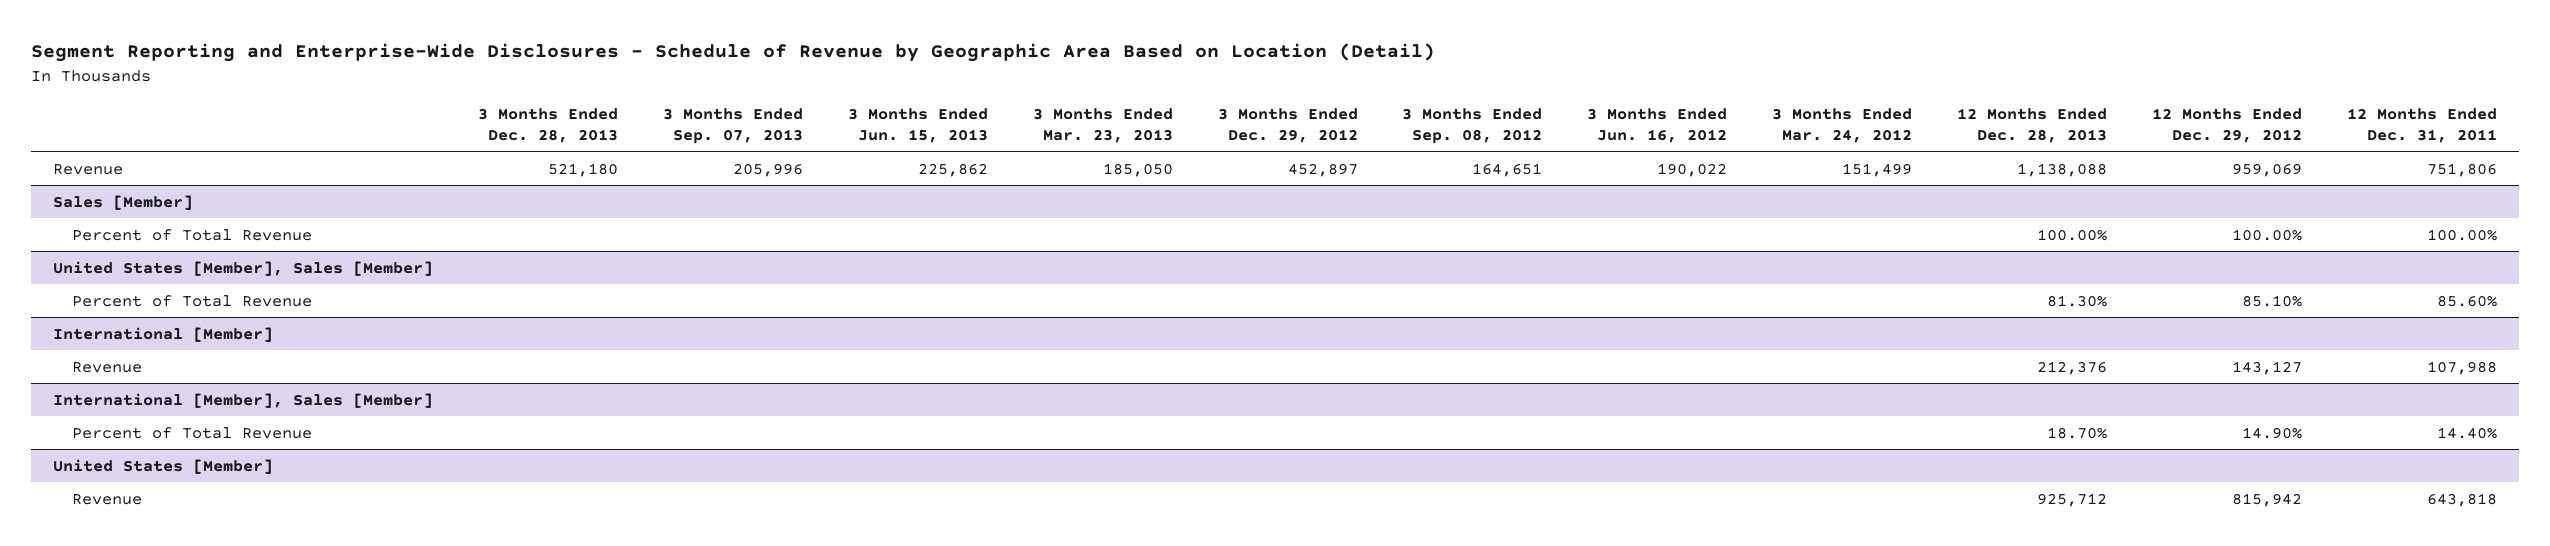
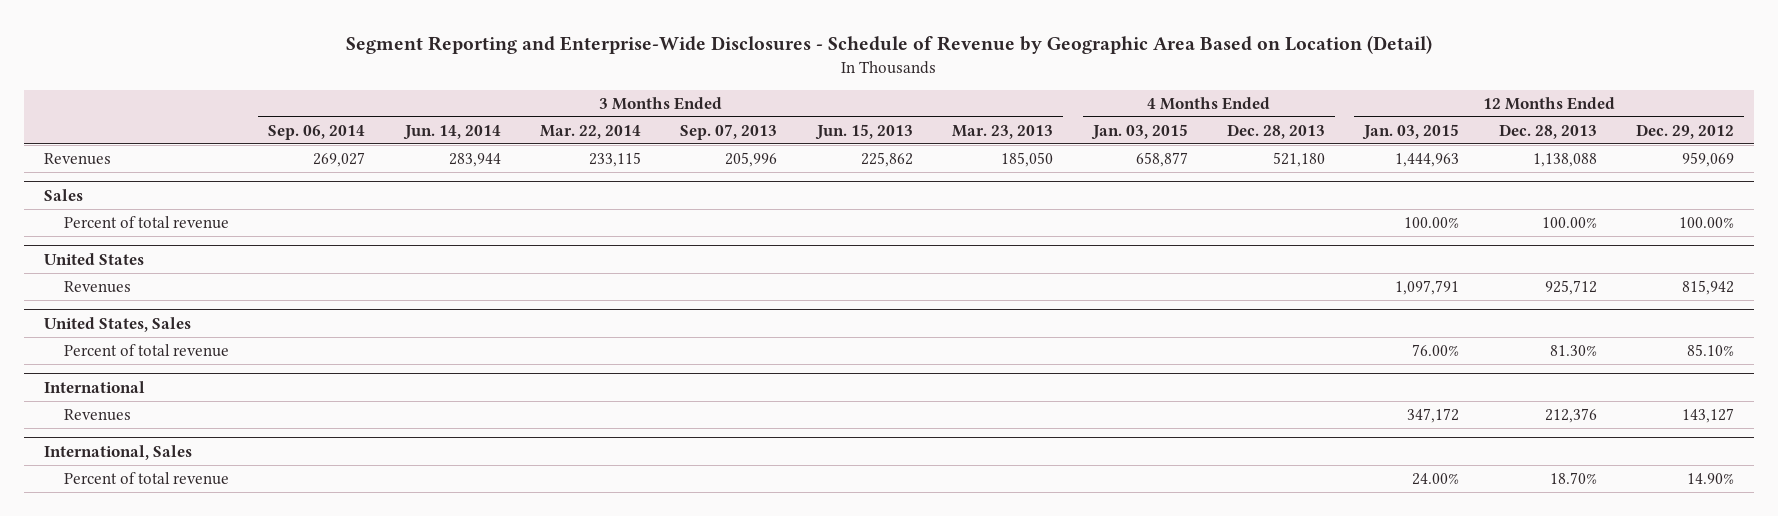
- | 3 Months Ended Dec. 28, 2013 | 3 Months Ended Sep. 07, 2013 | 3 Months Ended Jun. 15, 2013 | 3 Months Ended Mar. 23, 2013 | 3 Months Ended Dec. 29, 2012 | 3 Months Ended Sep. 08, 2012 | 3 Months Ended Jun. 16, 2012 | 3 Months Ended Mar. 24, 2012 | 12 Months Ended Dec. 28, 2013 | 12 Months Ended Dec. 29, 2012 | 12 Months Ended Dec. 31, 2011
+ | 3 Months Ended Sep. 06, 2014 | 3 Months Ended Jun. 14, 2014 | 3 Months Ended Mar. 22, 2014 | 3 Months Ended Sep. 07, 2013 | 3 Months Ended Jun. 15, 2013 | 3 Months Ended Mar. 23, 2013 | 4 Months Ended Jan. 03, 2015 | 4 Months Ended Dec. 28, 2013 | 12 Months Ended Jan. 03, 2015 | 12 Months Ended Dec. 28, 2013 | 12 Months Ended Dec. 29, 2012
- Revenue | 521,180 | 205,996 | 225,862 | 185,050 | 452,897 | 164,651 | 190,022 | 151,499 | 1,138,088 | 959,069 | 751,806
- Sales [Member]
- Percent of Total Revenue | | | | | | | | | 100.00% | 100.00% | 100.00%
- United States [Member], Sales [Member]
- Percent of Total Revenue | | | | | | | | | 81.30% | 85.10% | 85.60%
- International [Member]
- Revenue | | | | | | | | | 212,376 | 143,127 | 107,988
- International [Member], Sales [Member]
- Percent of Total Revenue | | | | | | | | | 18.70% | 14.90% | 14.40%
- United States [Member]
- Revenue | | | | | | | | | 925,712 | 815,942 | 643,818
+ Revenues | 269,027 | 283,944 | 233,115 | 205,996 | 225,862 | 185,050 | 658,877 | 521,180 | 1,444,963 | 1,138,088 | 959,069
+ Sales
+ Percent of total revenue | | | | | | | | | 100.00% | 100.00% | 100.00%
+ United States
+ Revenues | | | | | | | | | 1,097,791 | 925,712 | 815,942
+ United States, Sales
+ Percent of total revenue | | | | | | | | | 76.00% | 81.30% | 85.10%
+ International
+ Revenues | | | | | | | | | 347,172 | 212,376 | 143,127
+ International, Sales
+ Percent of total revenue | | | | | | | | | 24.00% | 18.70% | 14.90%

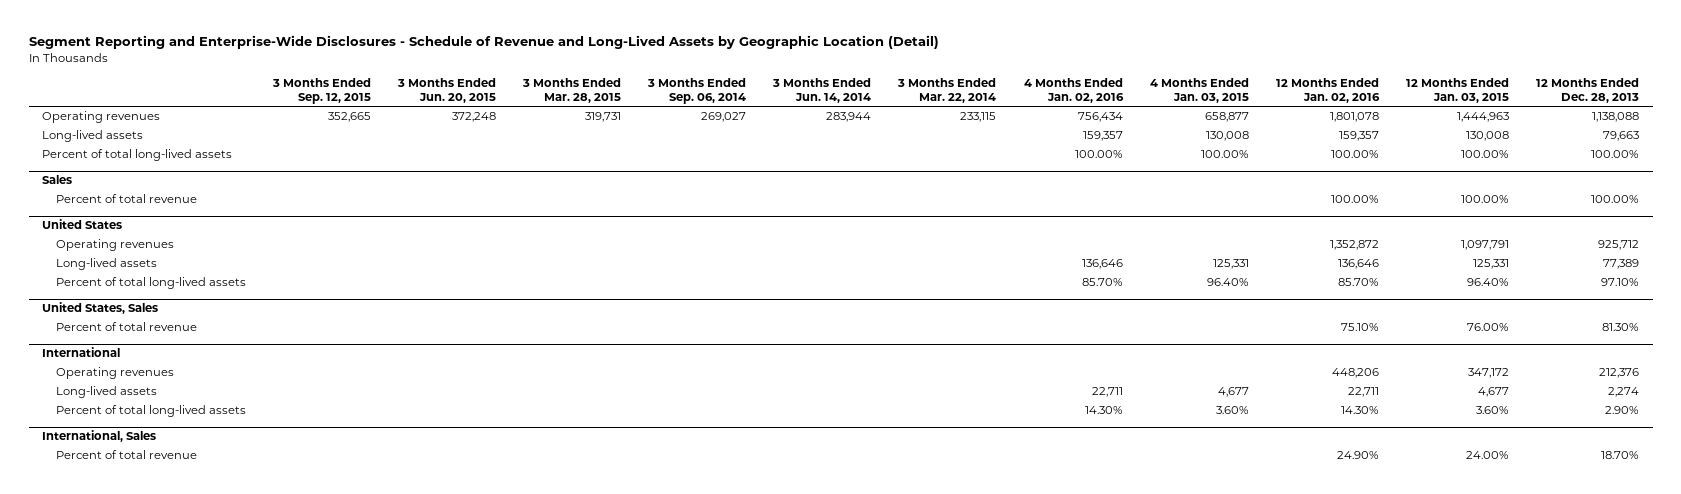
- Segment Reporting and Enterprise-Wide Disclosures - Schedule of Revenue by Geographic Area Based on Location (Detail)
+ Segment Reporting and Enterprise-Wide Disclosures - Schedule of Revenue and Long-Lived Assets by Geographic Location (Detail)
- | 3 Months Ended Sep. 06, 2014 | 3 Months Ended Jun. 14, 2014 | 3 Months Ended Mar. 22, 2014 | 3 Months Ended Sep. 07, 2013 | 3 Months Ended Jun. 15, 2013 | 3 Months Ended Mar. 23, 2013 | 4 Months Ended Jan. 03, 2015 | 4 Months Ended Dec. 28, 2013 | 12 Months Ended Jan. 03, 2015 | 12 Months Ended Dec. 28, 2013 | 12 Months Ended Dec. 29, 2012
+ | 3 Months Ended Sep. 12, 2015 | 3 Months Ended Jun. 20, 2015 | 3 Months Ended Mar. 28, 2015 | 3 Months Ended Sep. 06, 2014 | 3 Months Ended Jun. 14, 2014 | 3 Months Ended Mar. 22, 2014 | 4 Months Ended Jan. 02, 2016 | 4 Months Ended Jan. 03, 2015 | 12 Months Ended Jan. 02, 2016 | 12 Months Ended Jan. 03, 2015 | 12 Months Ended Dec. 28, 2013
- Revenues | 269,027 | 283,944 | 233,115 | 205,996 | 225,862 | 185,050 | 658,877 | 521,180 | 1,444,963 | 1,138,088 | 959,069
+ Operating revenues | 352,665 | 372,248 | 319,731 | 269,027 | 283,944 | 233,115 | 756,434 | 658,877 | 1,801,078 | 1,444,963 | 1,138,088
+ Long-lived assets | | | | | | | 159,357 | 130,008 | 159,357 | 130,008 | 79,663
+ Percent of total long-lived assets | | | | | | | 100.00% | 100.00% | 100.00% | 100.00% | 100.00%
@ United States
- Revenues | | | | | | | | | 1,097,791 | 925,712 | 815,942
+ Operating revenues | | | | | | | | | 1,352,872 | 1,097,791 | 925,712
+ Long-lived assets | | | | | | | 136,646 | 125,331 | 136,646 | 125,331 | 77,389
+ Percent of total long-lived assets | | | | | | | 85.70% | 96.40% | 85.70% | 96.40% | 97.10%
@ International
- Revenues | | | | | | | | | 347,172 | 212,376 | 143,127
+ Operating revenues | | | | | | | | | 448,206 | 347,172 | 212,376
+ Long-lived assets | | | | | | | 22,711 | 4,677 | 22,711 | 4,677 | 2,274
+ Percent of total long-lived assets | | | | | | | 14.30% | 3.60% | 14.30% | 3.60% | 2.90%

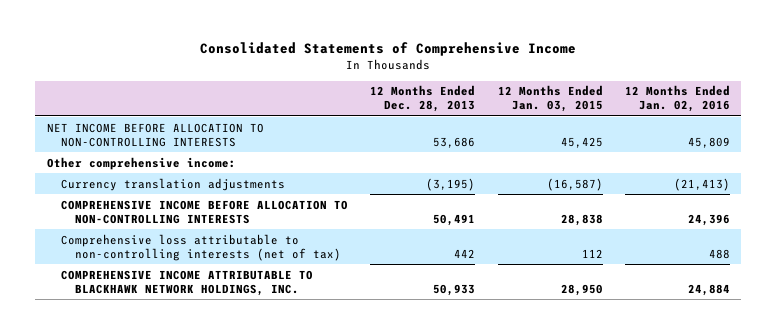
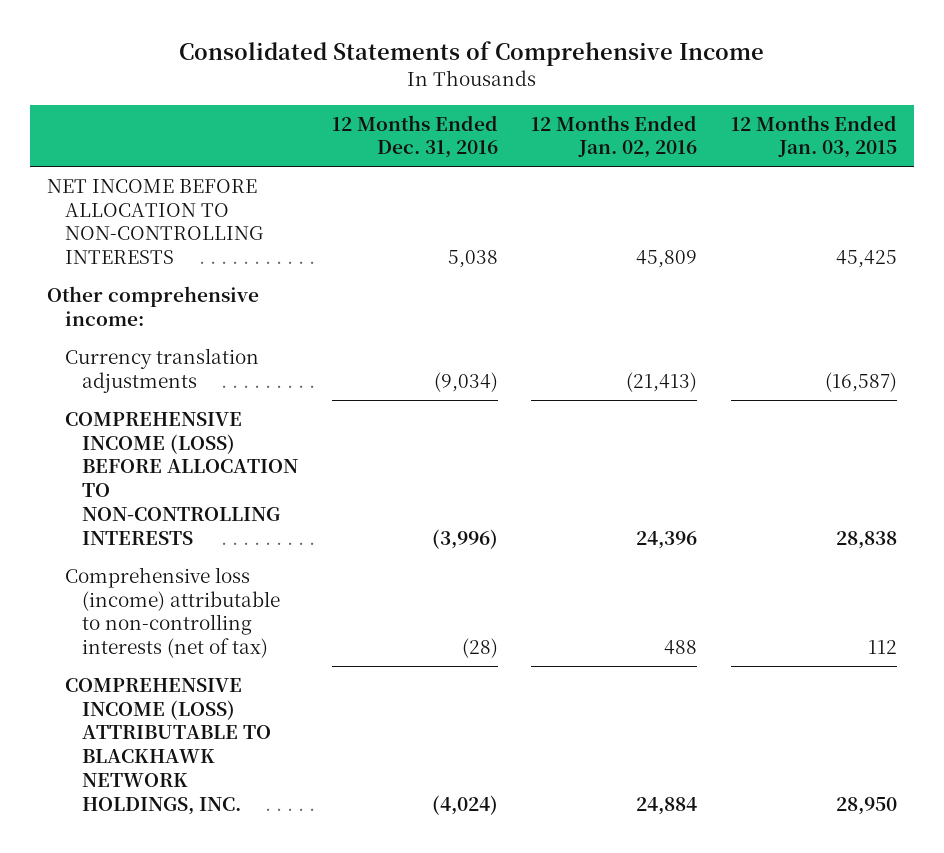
- | 12 Months Ended Dec. 28, 2013 | 12 Months Ended Jan. 03, 2015 | 12 Months Ended Jan. 02, 2016
+ | 12 Months Ended Dec. 31, 2016 | 12 Months Ended Jan. 02, 2016 | 12 Months Ended Jan. 03, 2015
- COMPREHENSIVE INCOME BEFORE ALLOCATION TO NON-CONTROLLING INTERESTS | 50,491 | 28,838 | 24,396
- Comprehensive loss attributable to non-controlling interests (net of tax) | 442 | 112 | 488
- COMPREHENSIVE INCOME ATTRIBUTABLE TO BLACKHAWK NETWORK HOLDINGS, INC. | 50,933 | 28,950 | 24,884
+ COMPREHENSIVE INCOME (LOSS) BEFORE ALLOCATION TO NON-CONTROLLING INTERESTS | (3,996) | 24,396 | 28,838
+ Comprehensive loss (income) attributable to non-controlling interests (net of tax) | (28) | 488 | 112
+ COMPREHENSIVE INCOME (LOSS) ATTRIBUTABLE TO BLACKHAWK NETWORK HOLDINGS, INC. | (4,024) | 24,884 | 28,950

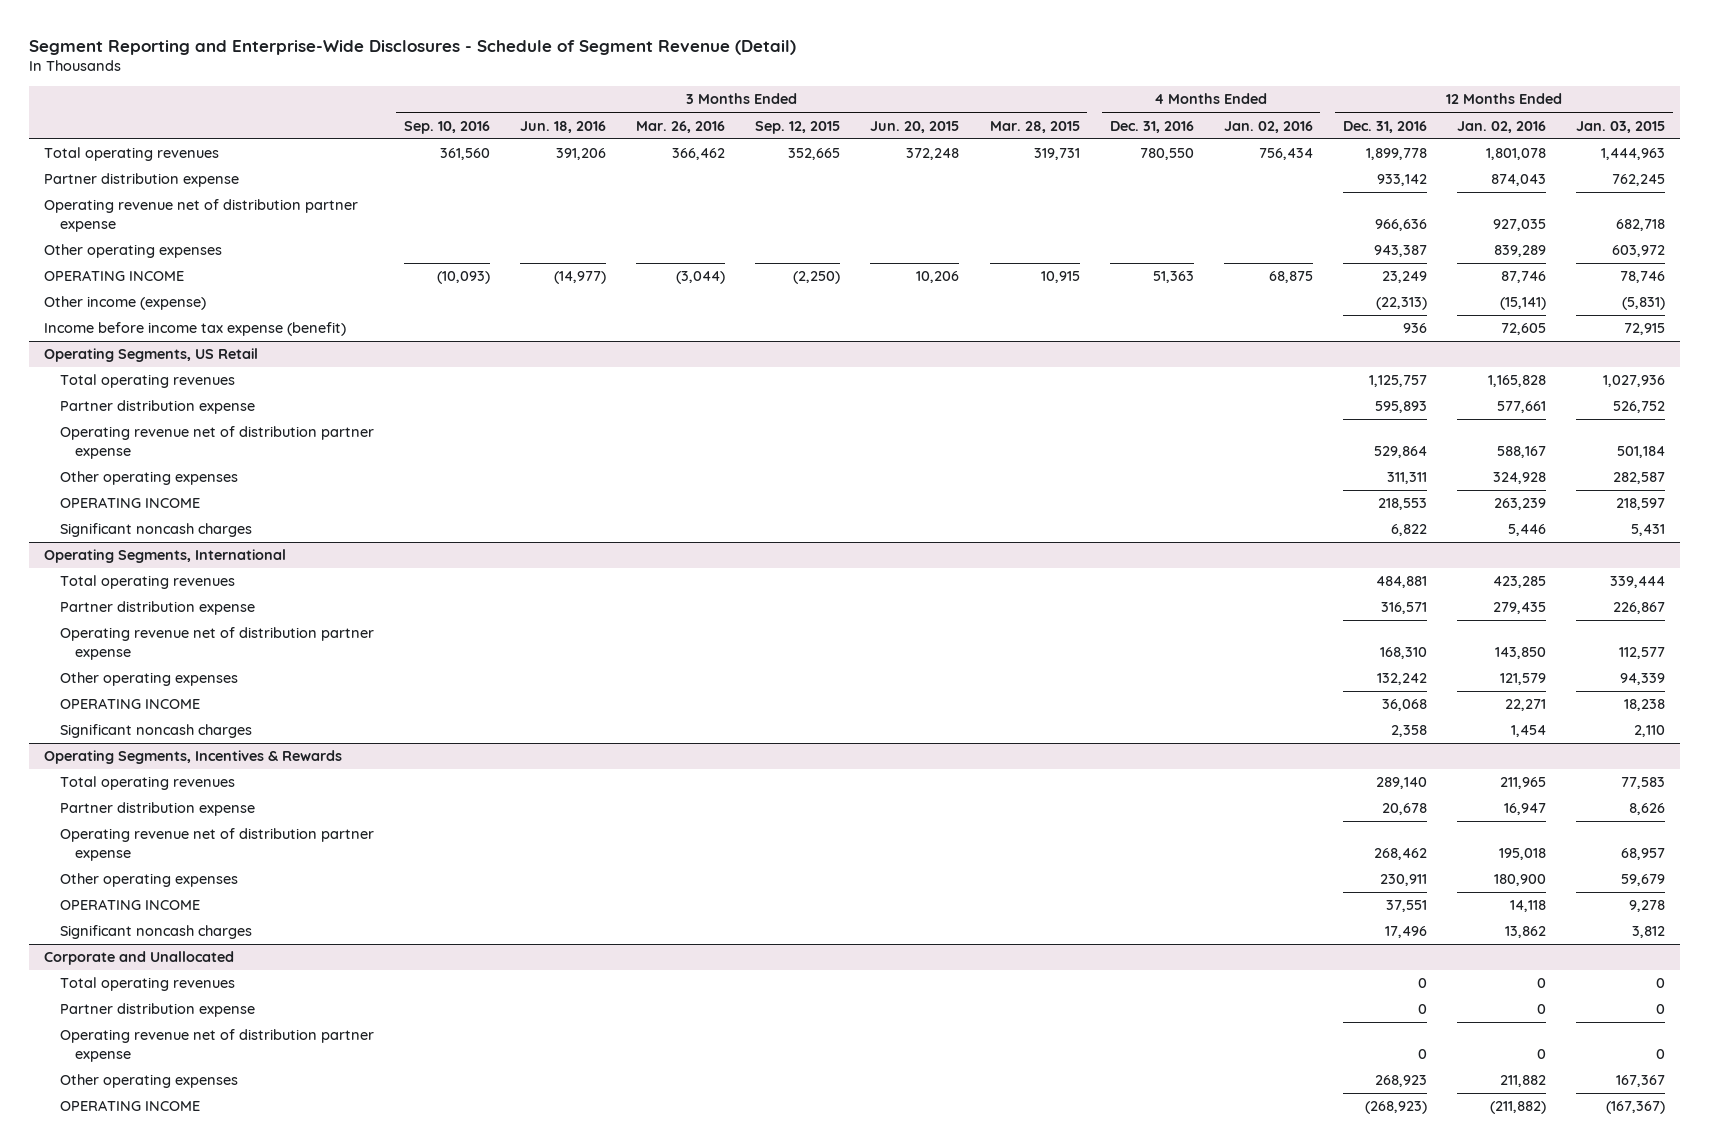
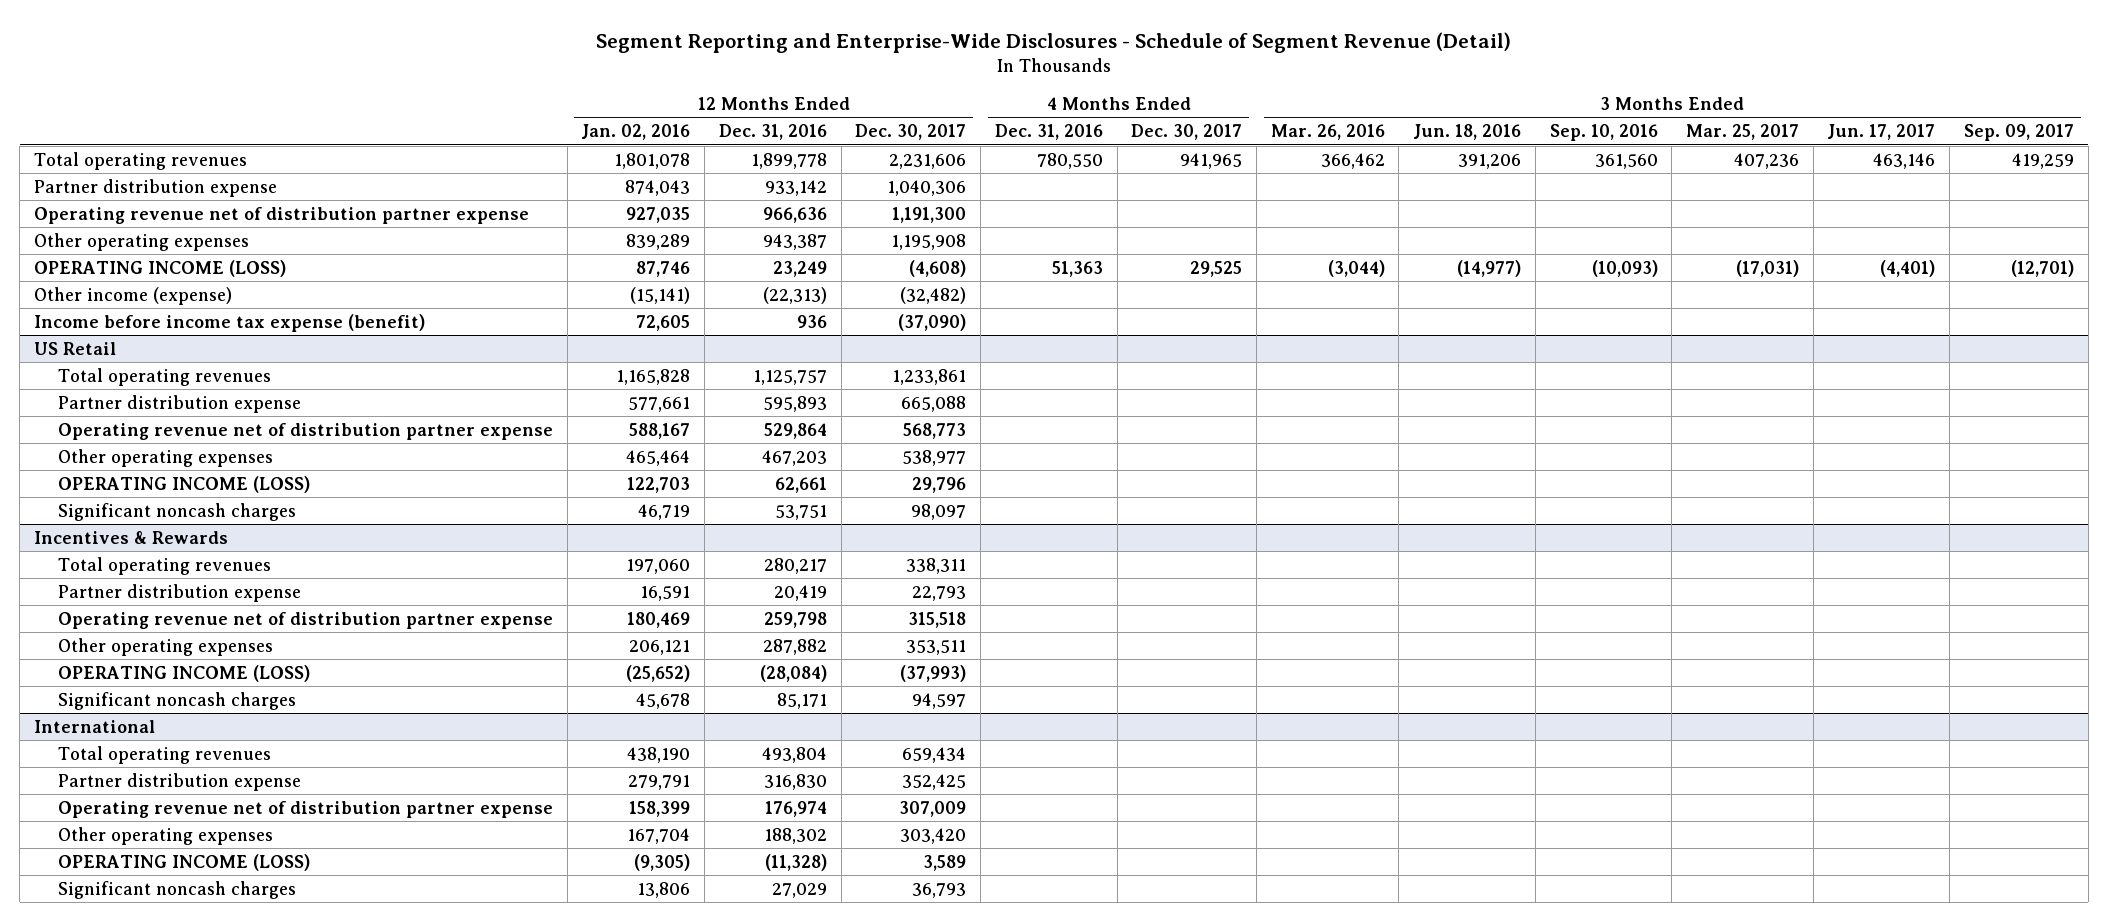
- | 3 Months Ended Sep. 10, 2016 | 3 Months Ended Jun. 18, 2016 | 3 Months Ended Mar. 26, 2016 | 3 Months Ended Sep. 12, 2015 | 3 Months Ended Jun. 20, 2015 | 3 Months Ended Mar. 28, 2015 | 4 Months Ended Dec. 31, 2016 | 4 Months Ended Jan. 02, 2016 | 12 Months Ended Dec. 31, 2016 | 12 Months Ended Jan. 02, 2016 | 12 Months Ended Jan. 03, 2015
+ | 12 Months Ended Jan. 02, 2016 | 12 Months Ended Dec. 31, 2016 | 12 Months Ended Dec. 30, 2017 | 4 Months Ended Dec. 31, 2016 | 4 Months Ended Dec. 30, 2017 | 3 Months Ended Mar. 26, 2016 | 3 Months Ended Jun. 18, 2016 | 3 Months Ended Sep. 10, 2016 | 3 Months Ended Mar. 25, 2017 | 3 Months Ended Jun. 17, 2017 | 3 Months Ended Sep. 09, 2017
- OPERATING INCOME | (10,093) | (14,977) | (3,044) | (2,250) | 10,206 | 10,915 | 51,363 | 68,875 | 23,249 | 87,746 | 78,746
+ OPERATING INCOME (LOSS) | 87,746 | 23,249 | (4,608) | 51,363 | 29,525 | (3,044) | (14,977) | (10,093) | (17,031) | (4,401) | (12,701)
- Operating Segments, US Retail
+ US Retail
- Other operating expenses | | | | | | | | | 311,311 | 324,928 | 282,587
- OPERATING INCOME | | | | | | | | | 218,553 | 263,239 | 218,597
- Significant noncash charges | | | | | | | | | 6,822 | 5,446 | 5,431
- Operating Segments, International
- Total operating revenues | | | | | | | | | 484,881 | 423,285 | 339,444
- Partner distribution expense | | | | | | | | | 316,571 | 279,435 | 226,867
- Operating revenue net of distribution partner expense | | | | | | | | | 168,310 | 143,850 | 112,577
- Other operating expenses | | | | | | | | | 132,242 | 121,579 | 94,339
- OPERATING INCOME | | | | | | | | | 36,068 | 22,271 | 18,238
- Significant noncash charges | | | | | | | | | 2,358 | 1,454 | 2,110
- Operating Segments, Incentives & Rewards
- Total operating revenues | | | | | | | | | 289,140 | 211,965 | 77,583
- Partner distribution expense | | | | | | | | | 20,678 | 16,947 | 8,626
- Operating revenue net of distribution partner expense | | | | | | | | | 268,462 | 195,018 | 68,957
- Other operating expenses | | | | | | | | | 230,911 | 180,900 | 59,679
- OPERATING INCOME | | | | | | | | | 37,551 | 14,118 | 9,278
- Significant noncash charges | | | | | | | | | 17,496 | 13,862 | 3,812
- Corporate and Unallocated
- Total operating revenues | | | | | | | | | 0 | 0 | 0
- Partner distribution expense | | | | | | | | | 0 | 0 | 0
- Operating revenue net of distribution partner expense | | | | | | | | | 0 | 0 | 0
- Other operating expenses | | | | | | | | | 268,923 | 211,882 | 167,367
- OPERATING INCOME | | | | | | | | | (268,923) | (211,882) | (167,367)
+ Other operating expenses | 465,464 | 467,203 | 538,977 | | | | | | | |
+ OPERATING INCOME (LOSS) | 122,703 | 62,661 | 29,796 | | | | | | | |
+ Significant noncash charges | 46,719 | 53,751 | 98,097 | | | | | | | |
+ Incentives & Rewards
+ Total operating revenues | 197,060 | 280,217 | 338,311 | | | | | | | |
+ Partner distribution expense | 16,591 | 20,419 | 22,793 | | | | | | | |
+ Operating revenue net of distribution partner expense | 180,469 | 259,798 | 315,518 | | | | | | | |
+ Other operating expenses | 206,121 | 287,882 | 353,511 | | | | | | | |
+ OPERATING INCOME (LOSS) | (25,652) | (28,084) | (37,993) | | | | | | | |
+ Significant noncash charges | 45,678 | 85,171 | 94,597 | | | | | | | |
+ International
+ Total operating revenues | 438,190 | 493,804 | 659,434 | | | | | | | |
+ Partner distribution expense | 279,791 | 316,830 | 352,425 | | | | | | | |
+ Operating revenue net of distribution partner expense | 158,399 | 176,974 | 307,009 | | | | | | | |
+ Other operating expenses | 167,704 | 188,302 | 303,420 | | | | | | | |
+ OPERATING INCOME (LOSS) | (9,305) | (11,328) | 3,589 | | | | | | | |
+ Significant noncash charges | 13,806 | 27,029 | 36,793 | | | | | | | |

